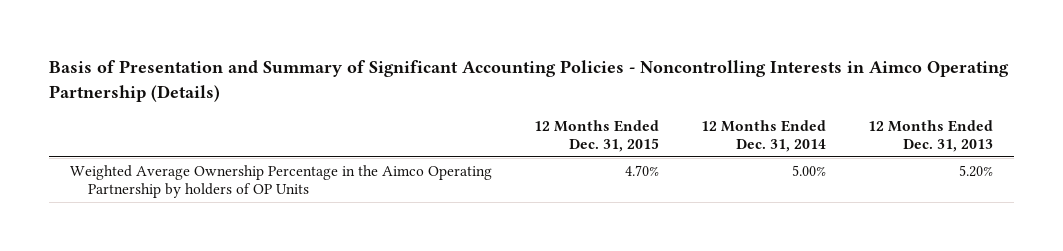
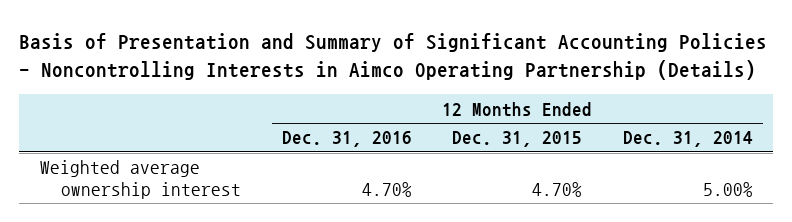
- | 12 Months Ended Dec. 31, 2015 | 12 Months Ended Dec. 31, 2014 | 12 Months Ended Dec. 31, 2013
+ | 12 Months Ended Dec. 31, 2016 | 12 Months Ended Dec. 31, 2015 | 12 Months Ended Dec. 31, 2014
- Weighted Average Ownership Percentage in the Aimco Operating Partnership by holders of OP Units | 4.70% | 5.00% | 5.20%
+ Weighted average ownership interest | 4.70% | 4.70% | 5.00%

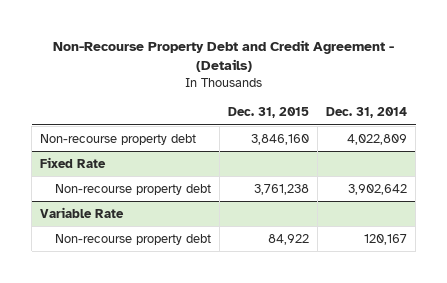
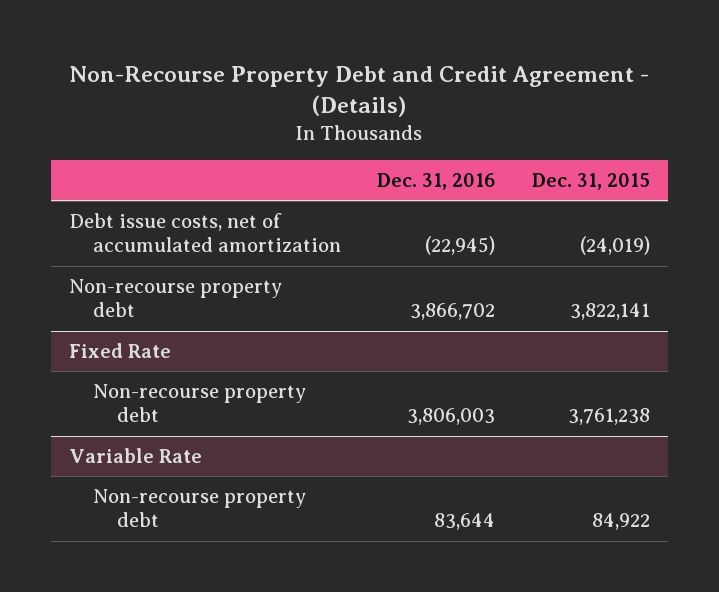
- | Dec. 31, 2015 | Dec. 31, 2014
+ | Dec. 31, 2016 | Dec. 31, 2015
- Non-recourse property debt | 3,846,160 | 4,022,809
+ Debt issue costs, net of accumulated amortization | (22,945) | (24,019)
+ Non-recourse property debt | 3,866,702 | 3,822,141

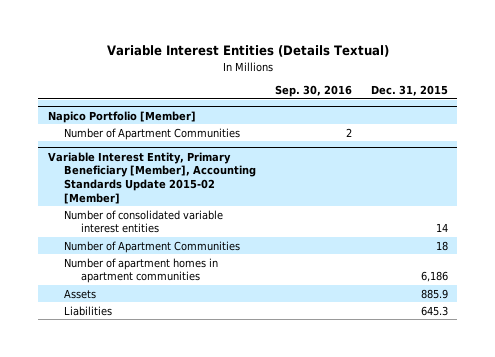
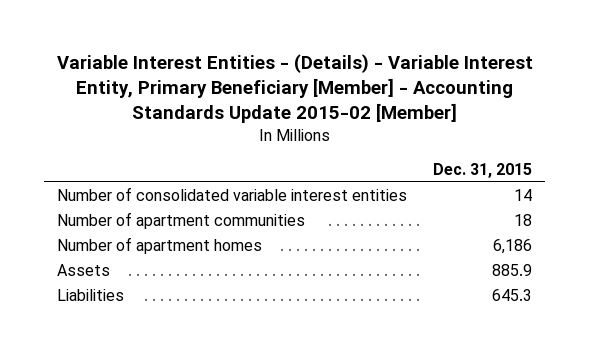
- Variable Interest Entities (Details Textual)
+ Variable Interest Entities - (Details) - Variable Interest Entity, Primary Beneficiary [Member] - Accounting Standards Update 2015-02 [Member]
- | Sep. 30, 2016 | Dec. 31, 2015
+ | Dec. 31, 2015
- Napico Portfolio [Member]
- Number of Apartment Communities | 2 |
- Variable Interest Entity, Primary Beneficiary [Member], Accounting Standards Update 2015-02 [Member]
- Number of Apartment Communities | | 18
- Number of apartment homes in apartment communities | | 6,186
+ Number of apartment communities | 18
+ Number of apartment homes | 6,186

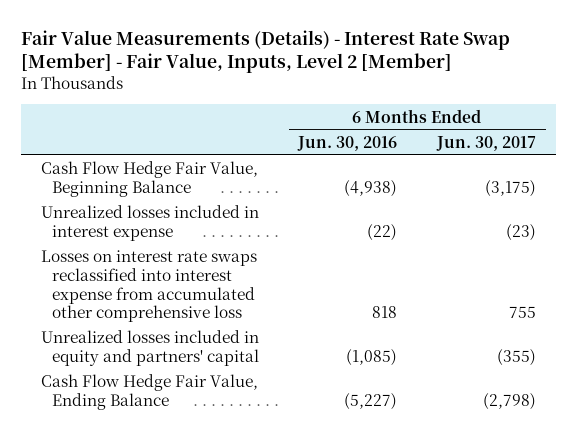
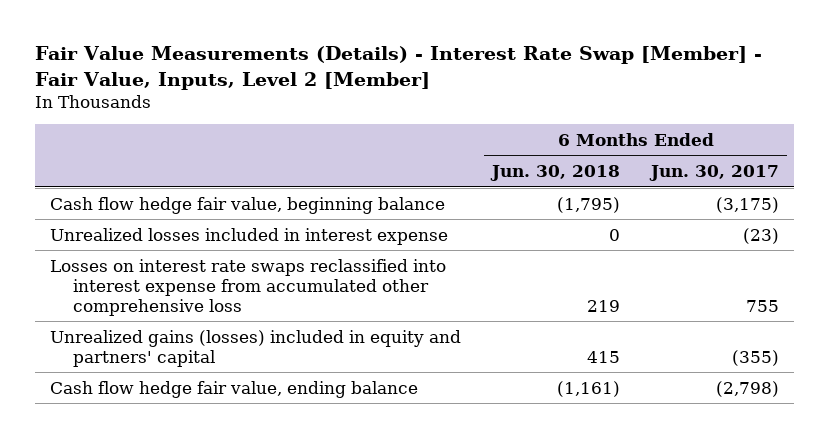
- | 6 Months Ended Jun. 30, 2016 | 6 Months Ended Jun. 30, 2017
+ | 6 Months Ended Jun. 30, 2018 | 6 Months Ended Jun. 30, 2017
- Cash Flow Hedge Fair Value, Beginning Balance | (4,938) | (3,175)
+ Cash flow hedge fair value, beginning balance | (1,795) | (3,175)
- Unrealized losses included in equity and partners' capital | (1,085) | (355)
- Cash Flow Hedge Fair Value, Ending Balance | (5,227) | (2,798)
+ Unrealized gains (losses) included in equity and partners' capital | 415 | (355)
+ Cash flow hedge fair value, ending balance | (1,161) | (2,798)

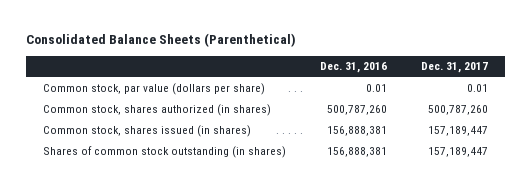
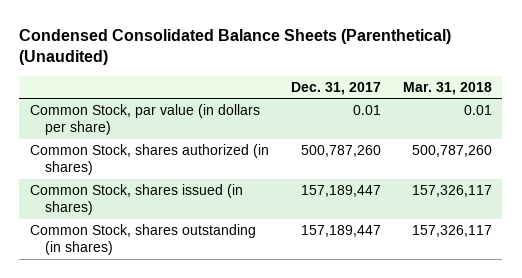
- Consolidated Balance Sheets (Parenthetical)
+ Condensed Consolidated Balance Sheets (Parenthetical) (Unaudited)
- | Dec. 31, 2016 | Dec. 31, 2017
+ | Dec. 31, 2017 | Mar. 31, 2018
- Common stock, par value (dollars per share) | 0.01 | 0.01
- Common stock, shares authorized (in shares) | 500,787,260 | 500,787,260
- Common stock, shares issued (in shares) | 156,888,381 | 157,189,447
- Shares of common stock outstanding (in shares) | 156,888,381 | 157,189,447
+ Common Stock, par value (in dollars per share) | 0.01 | 0.01
+ Common Stock, shares authorized (in shares) | 500,787,260 | 500,787,260
+ Common Stock, shares issued (in shares) | 157,189,447 | 157,326,117
+ Common Stock, shares outstanding (in shares) | 157,189,447 | 157,326,117

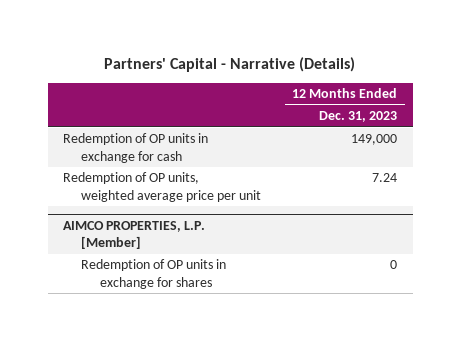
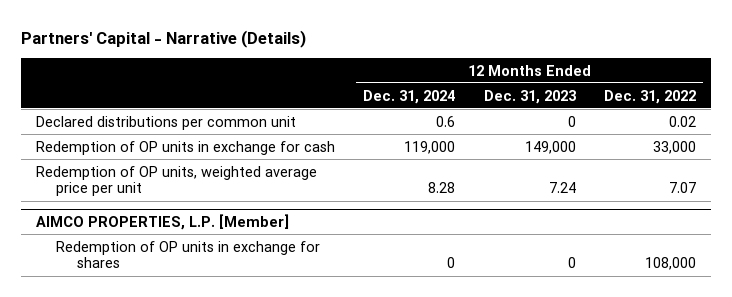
- | 12 Months Ended Dec. 31, 2023
+ | 12 Months Ended Dec. 31, 2024 | 12 Months Ended Dec. 31, 2023 | 12 Months Ended Dec. 31, 2022
+ Declared distributions per common unit | 0.6 | 0 | 0.02

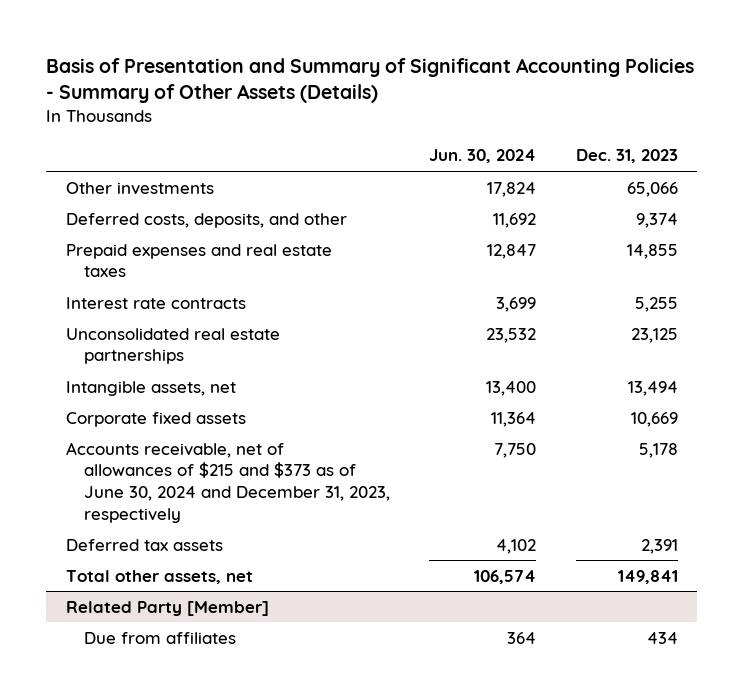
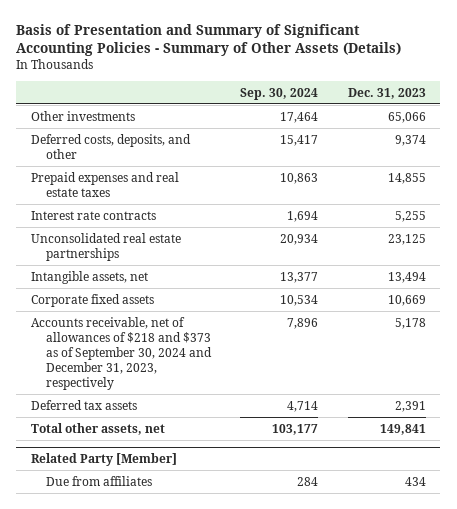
- | Jun. 30, 2024 | Dec. 31, 2023
+ | Sep. 30, 2024 | Dec. 31, 2023
- Accounts receivable, net of allowances of $215 and $373 as of June 30, 2024 and December 31, 2023, respectively | 7,750 | 5,178
+ Accounts receivable, net of allowances of $218 and $373 as of September 30, 2024 and December 31, 2023, respectively | 7,896 | 5,178

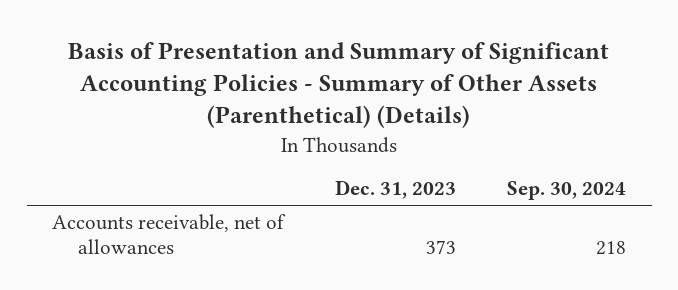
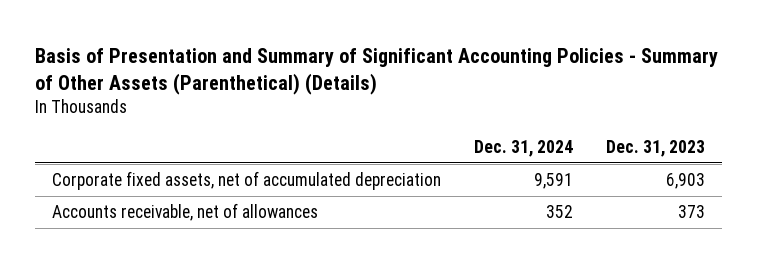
- | Dec. 31, 2023 | Sep. 30, 2024
+ | Dec. 31, 2024 | Dec. 31, 2023
+ Corporate fixed assets, net of accumulated depreciation | 9,591 | 6,903

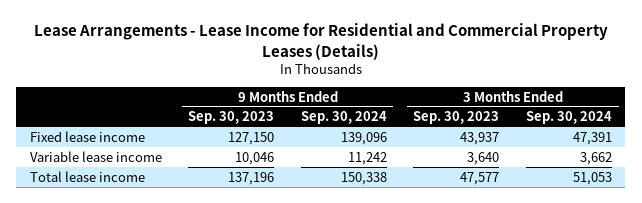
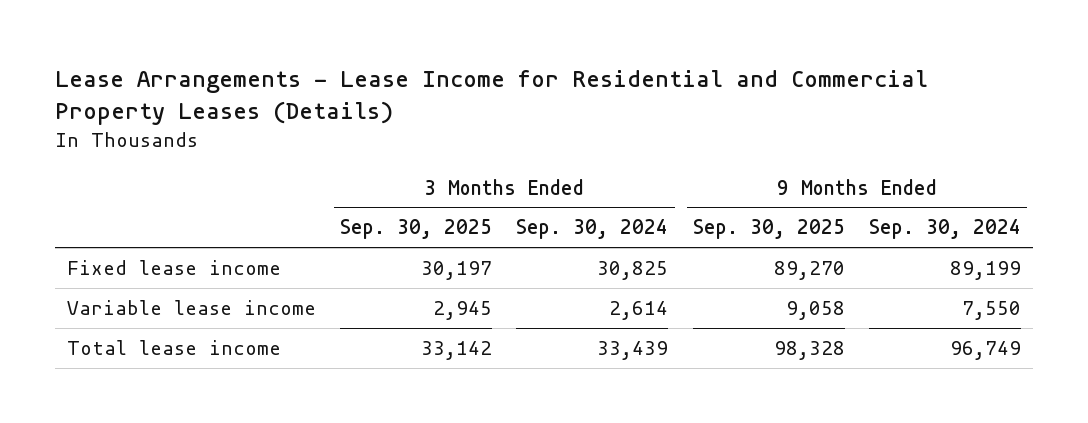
- | 9 Months Ended Sep. 30, 2023 | 9 Months Ended Sep. 30, 2024 | 3 Months Ended Sep. 30, 2023 | 3 Months Ended Sep. 30, 2024
+ | 3 Months Ended Sep. 30, 2025 | 3 Months Ended Sep. 30, 2024 | 9 Months Ended Sep. 30, 2025 | 9 Months Ended Sep. 30, 2024
- Fixed lease income | 127,150 | 139,096 | 43,937 | 47,391
- Variable lease income | 10,046 | 11,242 | 3,640 | 3,662
- Total lease income | 137,196 | 150,338 | 47,577 | 51,053
+ Fixed lease income | 30,197 | 30,825 | 89,270 | 89,199
+ Variable lease income | 2,945 | 2,614 | 9,058 | 7,550
+ Total lease income | 33,142 | 33,439 | 98,328 | 96,749

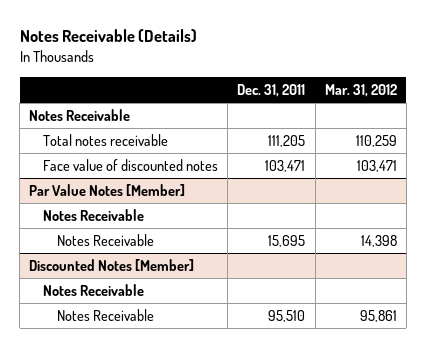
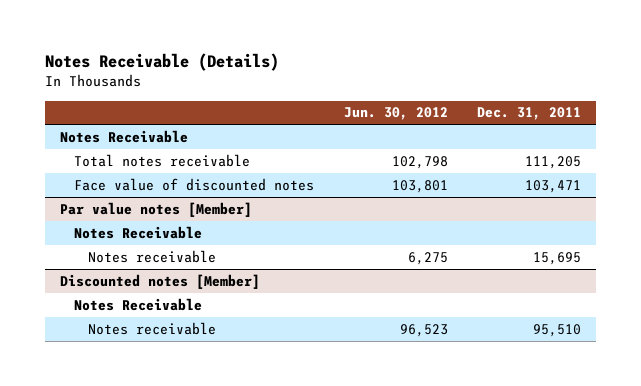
- | Dec. 31, 2011 | Mar. 31, 2012
+ | Jun. 30, 2012 | Dec. 31, 2011
- Par Value Notes [Member]
+ Par value notes [Member]
- Notes Receivable | 15,695 | 14,398
- Discounted Notes [Member]
+ Notes receivable | 6,275 | 15,695
+ Discounted notes [Member]
- Notes Receivable | 95,510 | 95,861
+ Notes receivable | 96,523 | 95,510

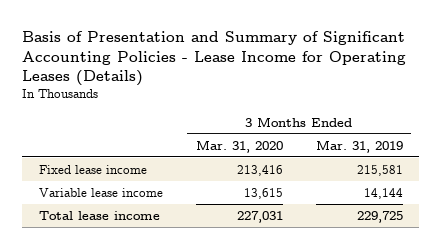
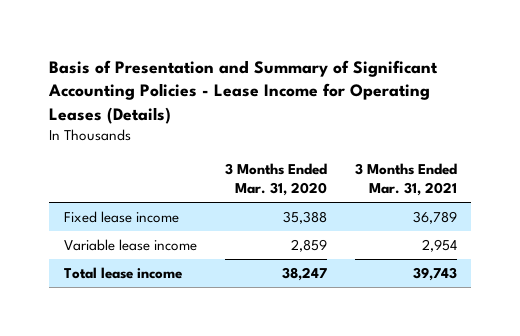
- | 3 Months Ended Mar. 31, 2020 | 3 Months Ended Mar. 31, 2019
+ | 3 Months Ended Mar. 31, 2020 | 3 Months Ended Mar. 31, 2021
- Fixed lease income | 213,416 | 215,581
- Variable lease income | 13,615 | 14,144
- Total lease income | 227,031 | 229,725
+ Fixed lease income | 35,388 | 36,789
+ Variable lease income | 2,859 | 2,954
+ Total lease income | 38,247 | 39,743

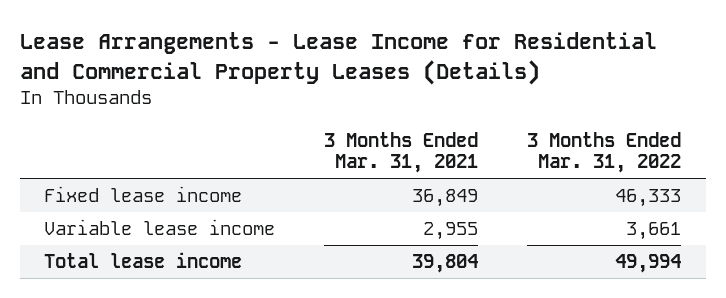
- Basis of Presentation and Summary of Significant Accounting Policies - Lease Income for Operating Leases (Details)
+ Lease Arrangements - Lease Income for Residential and Commercial Property Leases (Details)
- | 3 Months Ended Mar. 31, 2020 | 3 Months Ended Mar. 31, 2021
+ | 3 Months Ended Mar. 31, 2021 | 3 Months Ended Mar. 31, 2022
- Fixed lease income | 35,388 | 36,789
- Variable lease income | 2,859 | 2,954
- Total lease income | 38,247 | 39,743
+ Fixed lease income | 36,849 | 46,333
+ Variable lease income | 2,955 | 3,661
+ Total lease income | 39,804 | 49,994

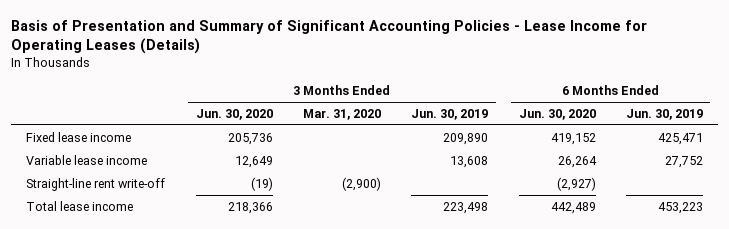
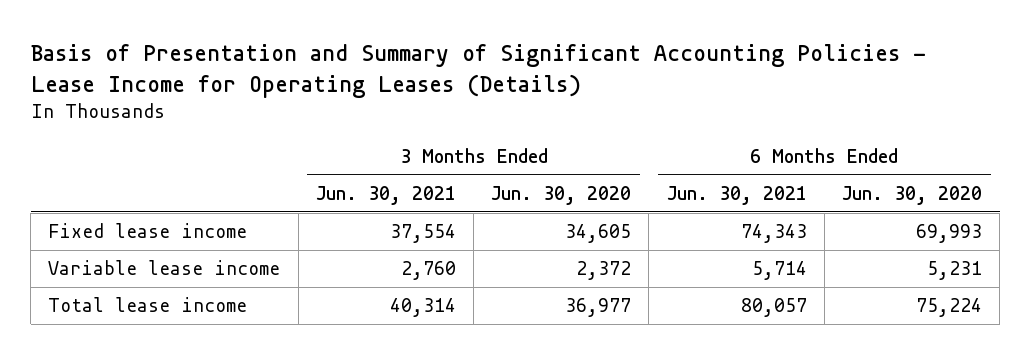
- | 3 Months Ended Jun. 30, 2020 | 3 Months Ended Mar. 31, 2020 | 3 Months Ended Jun. 30, 2019 | 6 Months Ended Jun. 30, 2020 | 6 Months Ended Jun. 30, 2019
+ | 3 Months Ended Jun. 30, 2021 | 3 Months Ended Jun. 30, 2020 | 6 Months Ended Jun. 30, 2021 | 6 Months Ended Jun. 30, 2020
- Fixed lease income | 205,736 | | 209,890 | 419,152 | 425,471
- Variable lease income | 12,649 | | 13,608 | 26,264 | 27,752
- Straight-line rent write-off | (19) | (2,900) | | (2,927) |
- Total lease income | 218,366 | | 223,498 | 442,489 | 453,223
+ Fixed lease income | 37,554 | 34,605 | 74,343 | 69,993
+ Variable lease income | 2,760 | 2,372 | 5,714 | 5,231
+ Total lease income | 40,314 | 36,977 | 80,057 | 75,224

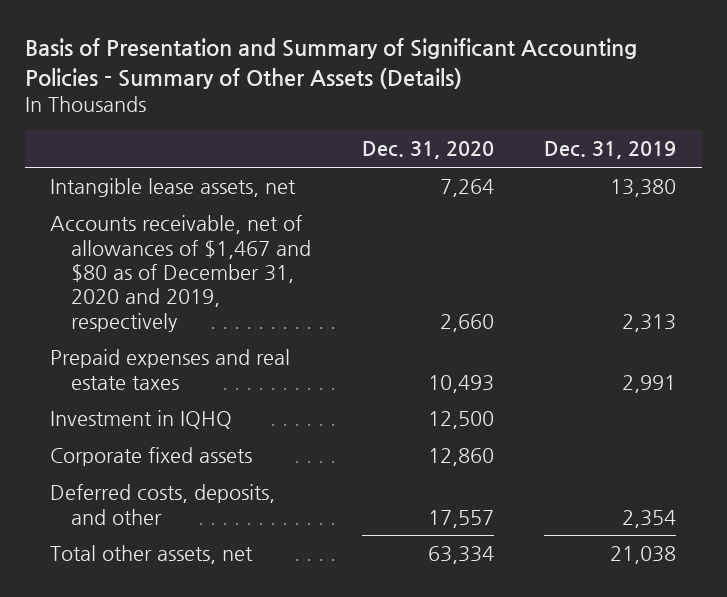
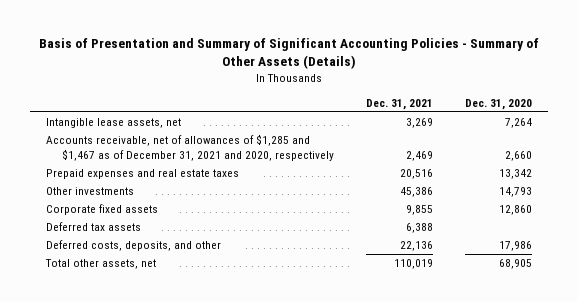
- | Dec. 31, 2020 | Dec. 31, 2019
+ | Dec. 31, 2021 | Dec. 31, 2020
- Accounts receivable, net of allowances of $1,467 and $80 as of December 31, 2020 and 2019, respectively | 2,660 | 2,313
- Prepaid expenses and real estate taxes | 10,493 | 2,991
- Investment in IQHQ | 12,500 |
+ Accounts receivable, net of allowances of $1,285 and $1,467 as of December 31, 2021 and 2020, respectively | 2,469 | 2,660
+ Prepaid expenses and real estate taxes | 20,516 | 13,342
+ Other investments | 45,386 | 14,793
- Deferred costs, deposits, and other | 17,557 | 2,354
- Total other assets, net | 63,334 | 21,038
+ Deferred tax assets | 6,388 |
+ Deferred costs, deposits, and other | 22,136 | 17,986
+ Total other assets, net | 110,019 | 68,905

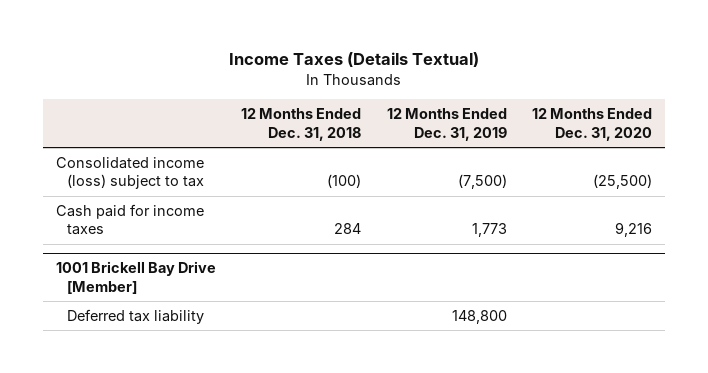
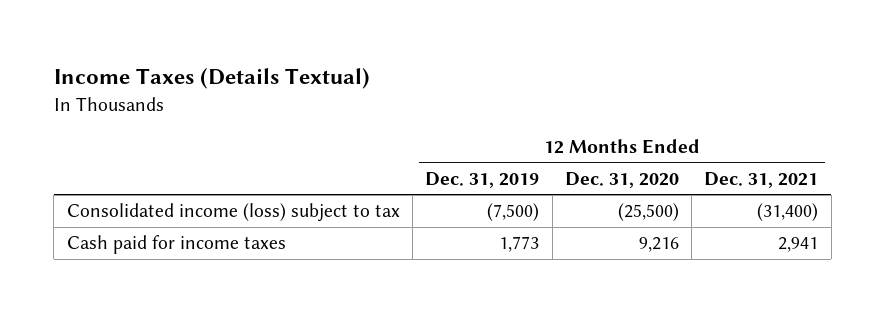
- | 12 Months Ended Dec. 31, 2018 | 12 Months Ended Dec. 31, 2019 | 12 Months Ended Dec. 31, 2020
+ | 12 Months Ended Dec. 31, 2019 | 12 Months Ended Dec. 31, 2020 | 12 Months Ended Dec. 31, 2021
- 1001 Brickell Bay Drive [Member]
- Deferred tax liability | | 148,800 |

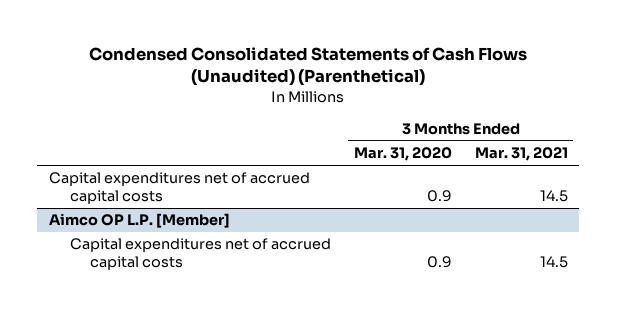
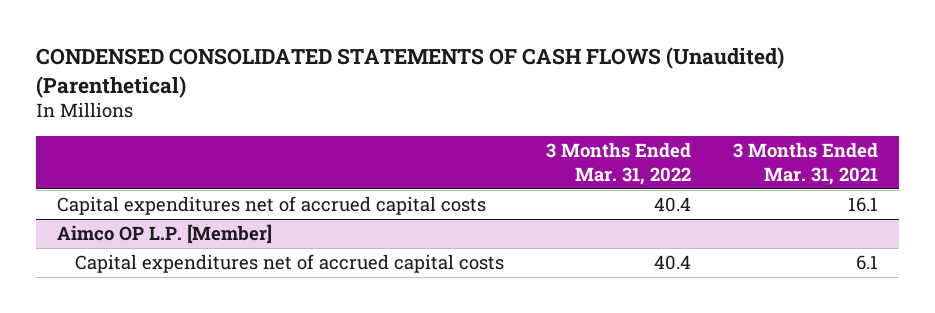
- Condensed Consolidated Statements of Cash Flows (Unaudited) (Parenthetical)
+ CONDENSED CONSOLIDATED STATEMENTS OF CASH FLOWS (Unaudited) (Parenthetical)
- | 3 Months Ended Mar. 31, 2020 | 3 Months Ended Mar. 31, 2021
+ | 3 Months Ended Mar. 31, 2022 | 3 Months Ended Mar. 31, 2021
- Capital expenditures net of accrued capital costs | 0.9 | 14.5
+ Capital expenditures net of accrued capital costs | 40.4 | 16.1
@ Aimco OP L.P. [Member]
- Capital expenditures net of accrued capital costs | 0.9 | 14.5
+ Capital expenditures net of accrued capital costs | 40.4 | 6.1

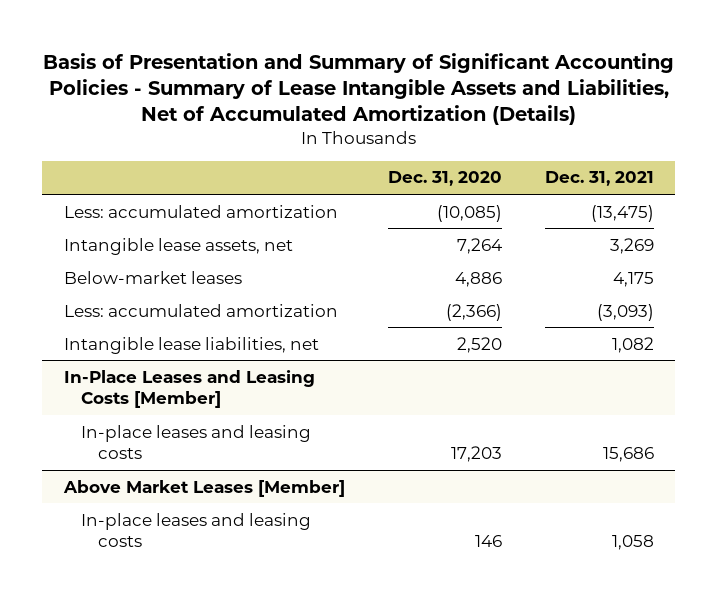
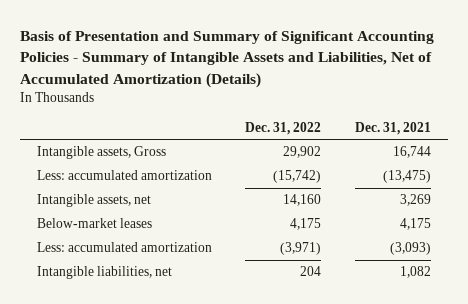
- Basis of Presentation and Summary of Significant Accounting Policies - Summary of Lease Intangible Assets and Liabilities, Net of Accumulated Amortization (Details)
+ Basis of Presentation and Summary of Significant Accounting Policies - Summary of Intangible Assets and Liabilities, Net of Accumulated Amortization (Details)
- | Dec. 31, 2020 | Dec. 31, 2021
+ | Dec. 31, 2022 | Dec. 31, 2021
+ Intangible assets, Gross | 29,902 | 16,744
- Intangible lease assets, net | 7,264 | 3,269
+ Intangible assets, net | 14,160 | 3,269
- Intangible lease liabilities, net | 2,520 | 1,082
- In-Place Leases and Leasing Costs [Member]
- In-place leases and leasing costs | 17,203 | 15,686
- Above Market Leases [Member]
- In-place leases and leasing costs | 146 | 1,058
+ Intangible liabilities, net | 204 | 1,082

